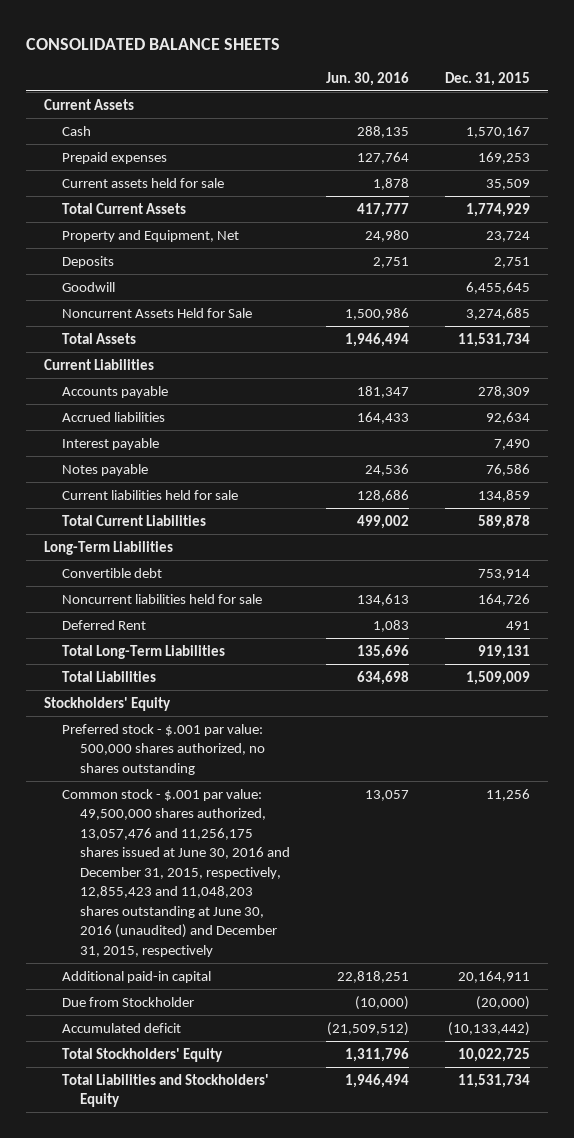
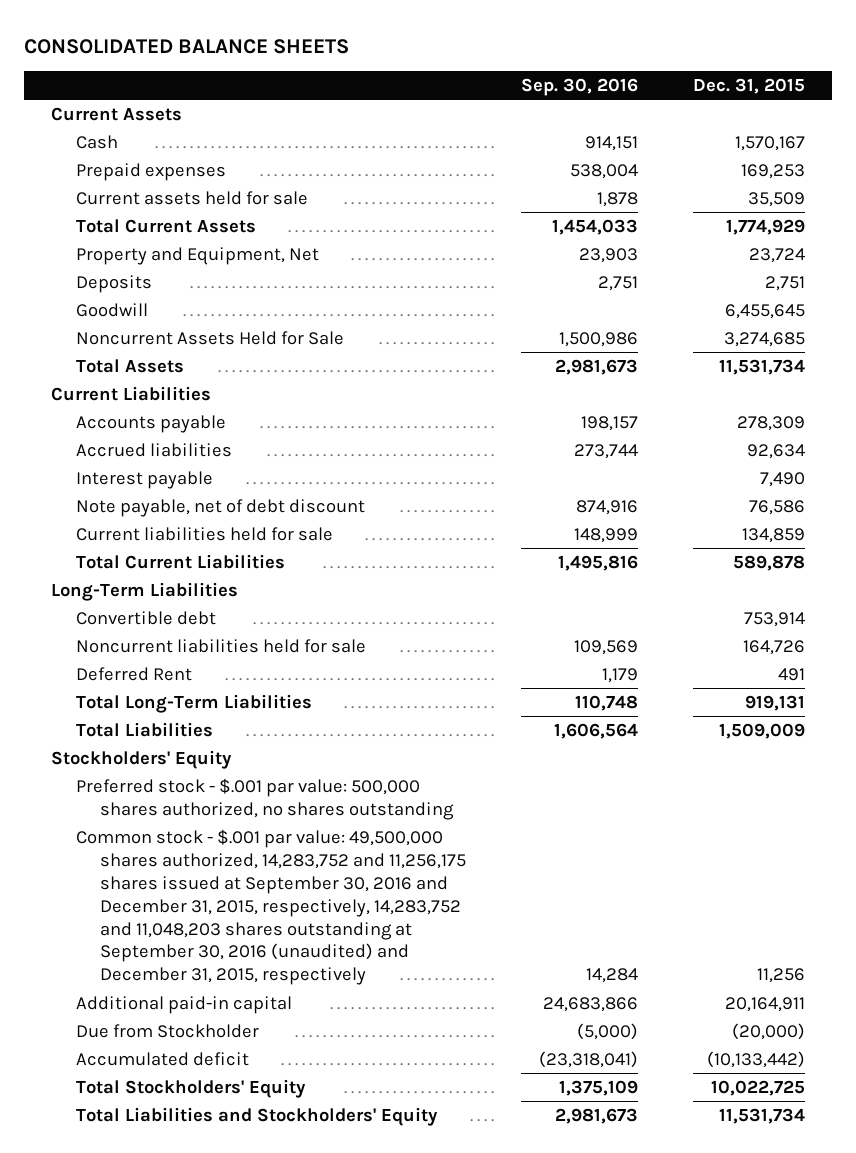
- | Jun. 30, 2016 | Dec. 31, 2015
+ | Sep. 30, 2016 | Dec. 31, 2015
- Notes payable | 24,536 | 76,586
+ Note payable, net of debt discount | 874,916 | 76,586
- Common stock - $.001 par value: 49,500,000 shares authorized, 13,057,476 and 11,256,175 shares issued at June 30, 2016 and December 31, 2015, respectively, 12,855,423 and 11,048,203 shares outstanding at June 30, 2016 (unaudited) and December 31, 2015, respectively | 13,057 | 11,256
+ Common stock - $.001 par value: 49,500,000 shares authorized, 14,283,752 and 11,256,175 shares issued at September 30, 2016 and December 31, 2015, respectively, 14,283,752 and 11,048,203 shares outstanding at September 30, 2016 (unaudited) and December 31, 2015, respectively | 14,284 | 11,256

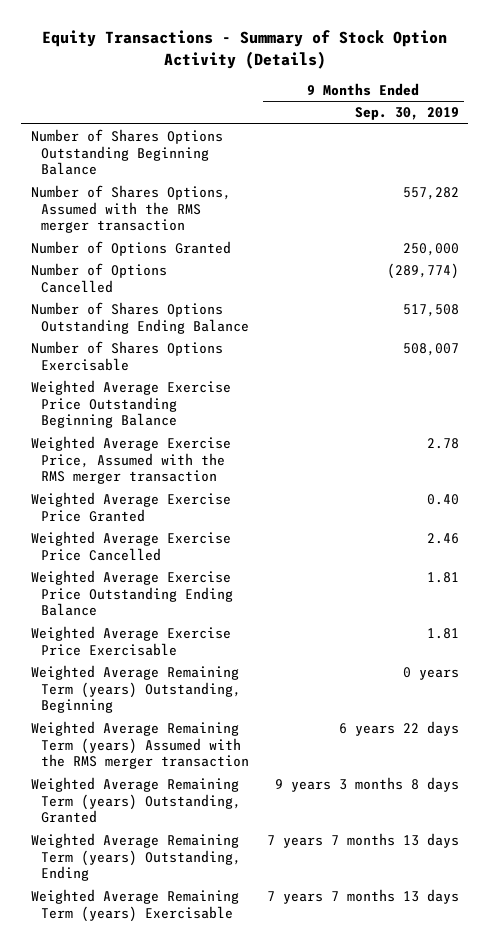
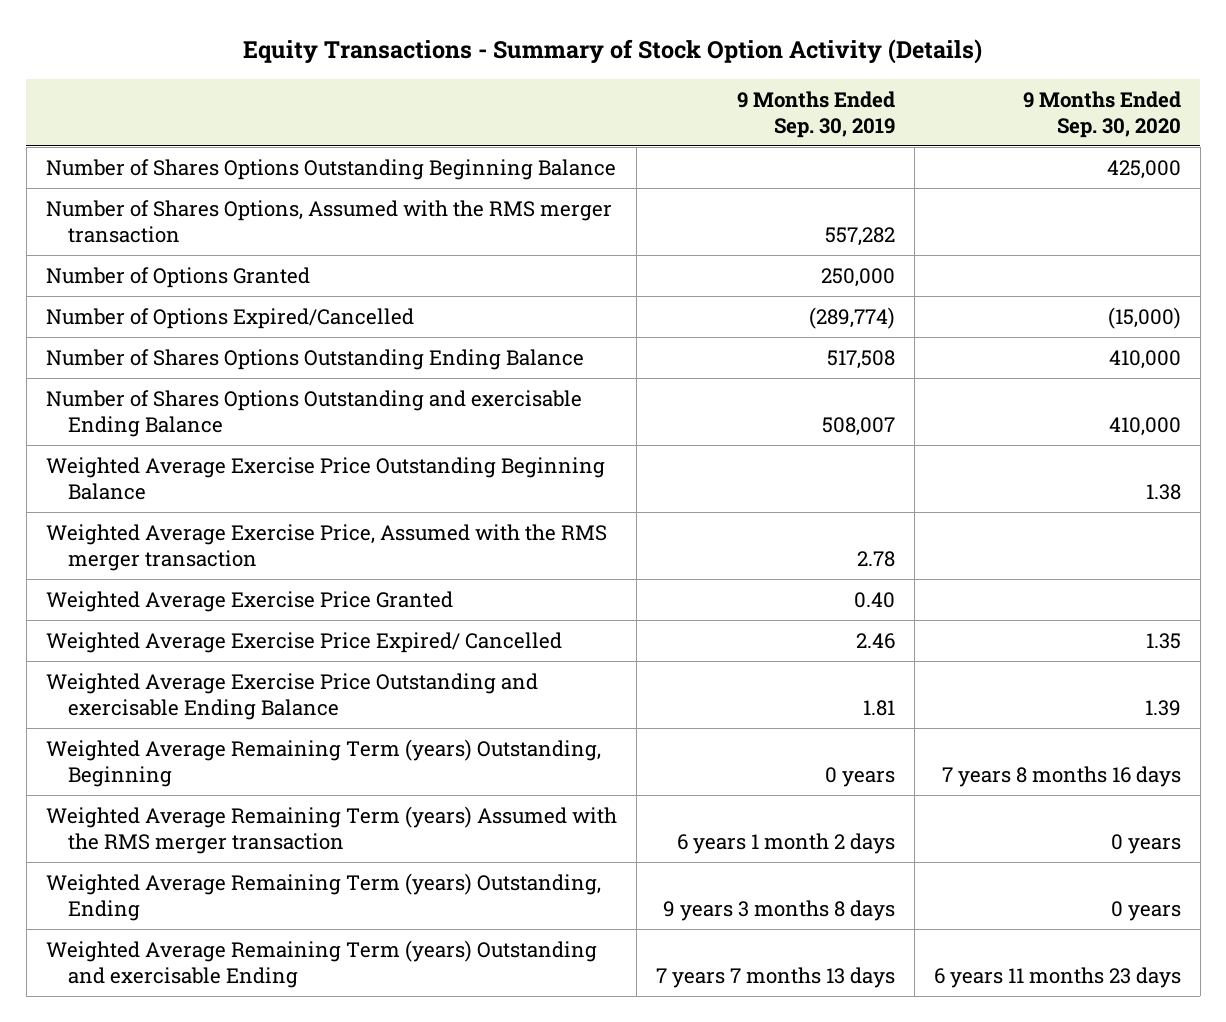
- | 9 Months Ended Sep. 30, 2019
+ | 9 Months Ended Sep. 30, 2019 | 9 Months Ended Sep. 30, 2020
- Number of Options Cancelled | (289,774)
+ Number of Options Expired/Cancelled | (289,774) | (15,000)
- Number of Shares Options Exercisable | 508,007
+ Number of Shares Options Outstanding and exercisable Ending Balance | 508,007 | 410,000
- Weighted Average Exercise Price Cancelled | 2.46
- Weighted Average Exercise Price Outstanding Ending Balance | 1.81
- Weighted Average Exercise Price Exercisable | 1.81
+ Weighted Average Exercise Price Expired/ Cancelled | 2.46 | 1.35
+ Weighted Average Exercise Price Outstanding and exercisable Ending Balance | 1.81 | 1.39
- Weighted Average Remaining Term (years) Assumed with the RMS merger transaction | 6 years 22 days
- Weighted Average Remaining Term (years) Outstanding, Granted | 9 years 3 months 8 days
- Weighted Average Remaining Term (years) Outstanding, Ending | 7 years 7 months 13 days
- Weighted Average Remaining Term (years) Exercisable | 7 years 7 months 13 days
+ Weighted Average Remaining Term (years) Assumed with the RMS merger transaction | 6 years 1 month 2 days | 0 years
+ Weighted Average Remaining Term (years) Outstanding, Ending | 9 years 3 months 8 days | 0 years
+ Weighted Average Remaining Term (years) Outstanding and exercisable Ending | 7 years 7 months 13 days | 6 years 11 months 23 days

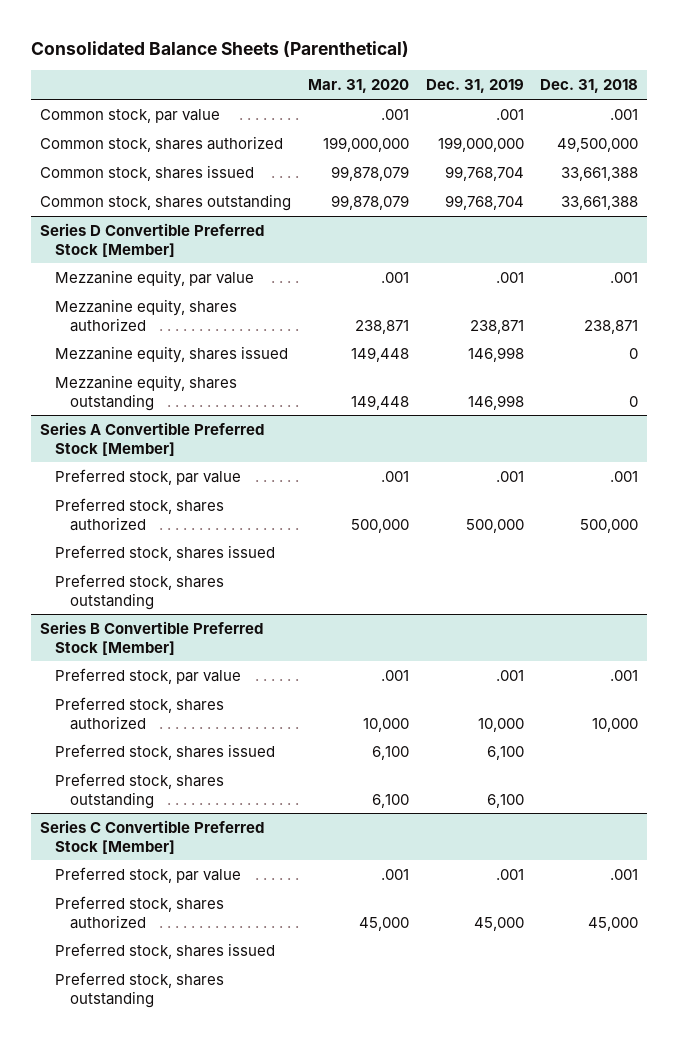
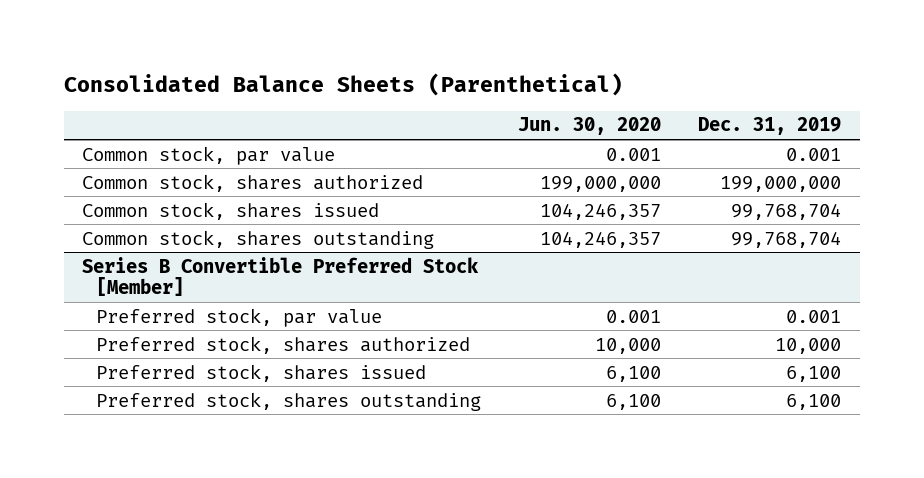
- | Mar. 31, 2020 | Dec. 31, 2019 | Dec. 31, 2018
+ | Jun. 30, 2020 | Dec. 31, 2019
- Common stock, par value | .001 | .001 | .001
+ Common stock, par value | 0.001 | 0.001
- Series D Convertible Preferred Stock [Member]
- Mezzanine equity, par value | .001 | .001 | .001
- Mezzanine equity, shares authorized | 238,871 | 238,871 | 238,871
- Mezzanine equity, shares issued | 149,448 | 146,998 | 0
- Mezzanine equity, shares outstanding | 149,448 | 146,998 | 0
- Series A Convertible Preferred Stock [Member]
- Preferred stock, par value | .001 | .001 | .001
- Preferred stock, shares authorized | 500,000 | 500,000 | 500,000
- Preferred stock, shares issued
- Preferred stock, shares outstanding
@ Series B Convertible Preferred Stock [Member]
- Preferred stock, par value | .001 | .001 | .001
+ Preferred stock, par value | 0.001 | 0.001
- Series C Convertible Preferred Stock [Member]
- Preferred stock, par value | .001 | .001 | .001
- Preferred stock, shares authorized | 45,000 | 45,000 | 45,000
- Preferred stock, shares issued
- Preferred stock, shares outstanding

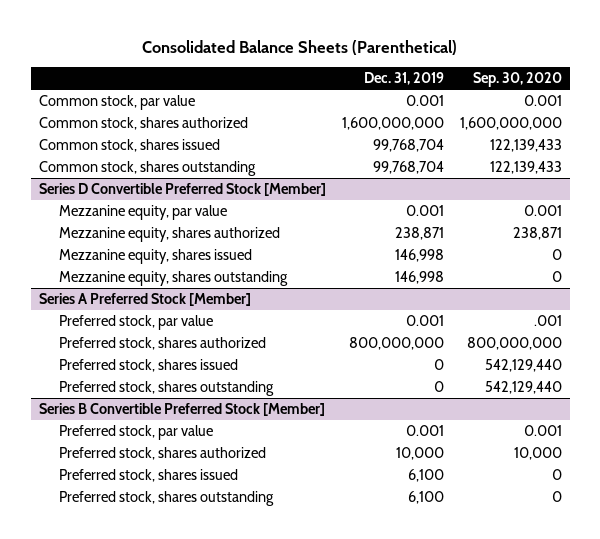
- | Jun. 30, 2020 | Dec. 31, 2019
+ | Dec. 31, 2019 | Sep. 30, 2020
- Common stock, shares authorized | 199,000,000 | 199,000,000
+ Common stock, shares authorized | 1,600,000,000 | 1,600,000,000
+ Series D Convertible Preferred Stock [Member]
+ Mezzanine equity, par value | 0.001 | 0.001
+ Mezzanine equity, shares authorized | 238,871 | 238,871
+ Mezzanine equity, shares issued | 146,998 | 0
+ Mezzanine equity, shares outstanding | 146,998 | 0
+ Series A Preferred Stock [Member]
+ Preferred stock, par value | 0.001 | .001
+ Preferred stock, shares authorized | 800,000,000 | 800,000,000
+ Preferred stock, shares issued | 0 | 542,129,440
+ Preferred stock, shares outstanding | 0 | 542,129,440

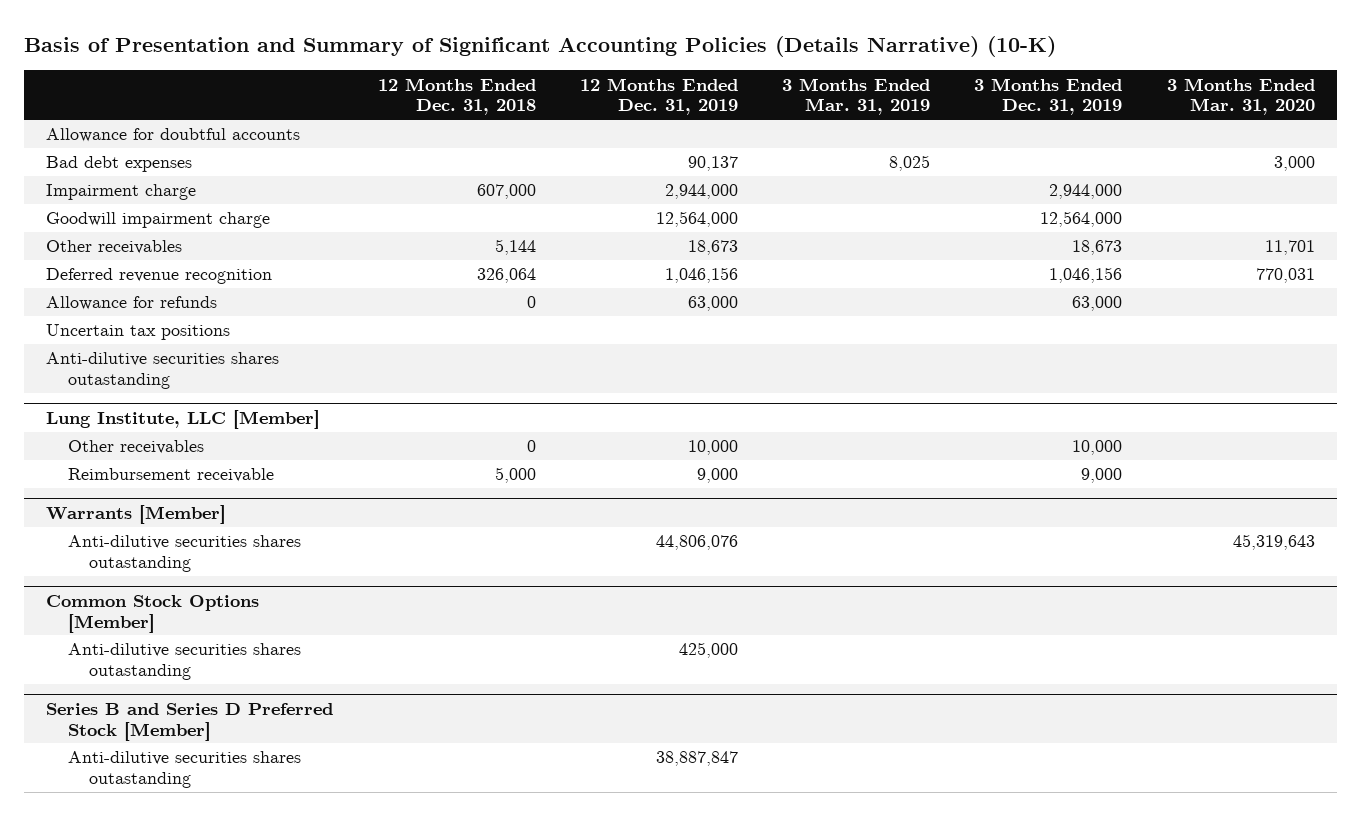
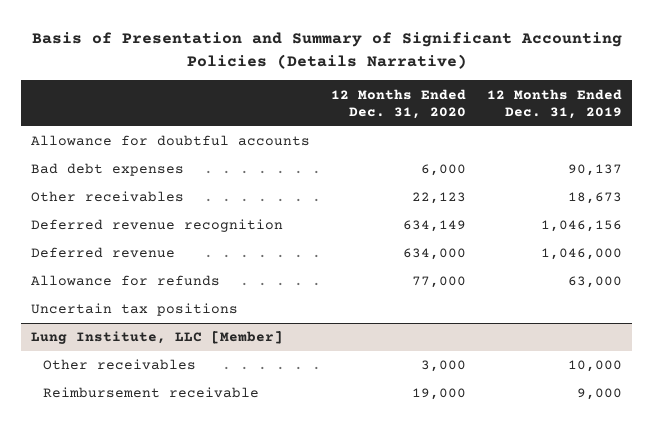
- Basis of Presentation and Summary of Significant Accounting Policies (Details Narrative) (10-K)
+ Basis of Presentation and Summary of Significant Accounting Policies (Details Narrative)
- | 12 Months Ended Dec. 31, 2018 | 12 Months Ended Dec. 31, 2019 | 3 Months Ended Mar. 31, 2019 | 3 Months Ended Dec. 31, 2019 | 3 Months Ended Mar. 31, 2020
+ | 12 Months Ended Dec. 31, 2020 | 12 Months Ended Dec. 31, 2019
- Impairment charge | 607,000 | 2,944,000 | | 2,944,000 |
- Goodwill impairment charge | | 12,564,000 | | 12,564,000 |
+ Deferred revenue | 634,000 | 1,046,000
- Anti-dilutive securities shares outastanding
- Warrants [Member]
- Anti-dilutive securities shares outastanding | | 44,806,076 | | | 45,319,643
- Common Stock Options [Member]
- Anti-dilutive securities shares outastanding | | 425,000 | | |
- Series B and Series D Preferred Stock [Member]
- Anti-dilutive securities shares outastanding | | 38,887,847 | | |

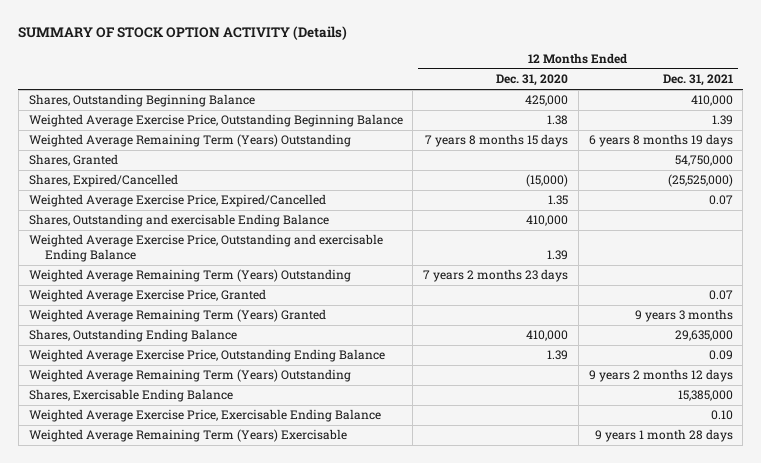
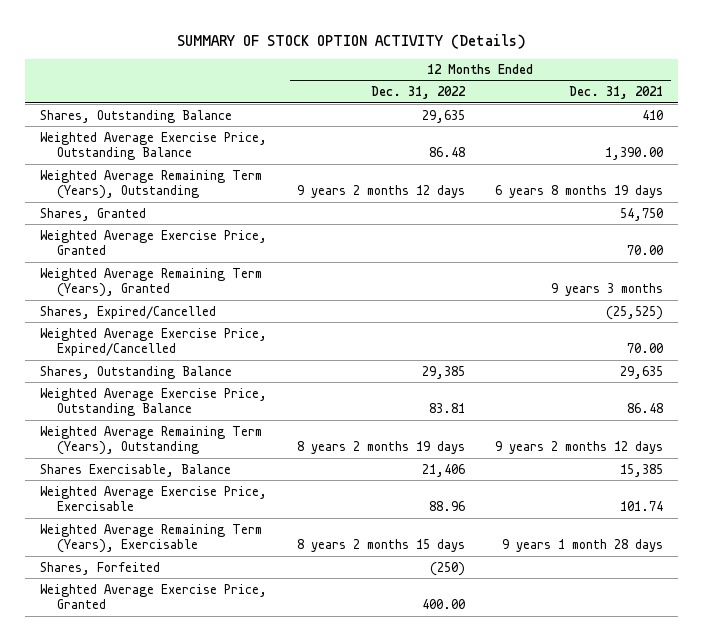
- | 12 Months Ended Dec. 31, 2020 | 12 Months Ended Dec. 31, 2021
+ | 12 Months Ended Dec. 31, 2022 | 12 Months Ended Dec. 31, 2021
- Shares, Outstanding Beginning Balance | 425,000 | 410,000
- Weighted Average Exercise Price, Outstanding Beginning Balance | 1.38 | 1.39
- Weighted Average Remaining Term (Years) Outstanding | 7 years 8 months 15 days | 6 years 8 months 19 days
- Shares, Granted | | 54,750,000
- Shares, Expired/Cancelled | (15,000) | (25,525,000)
- Weighted Average Exercise Price, Expired/Cancelled | 1.35 | 0.07
- Shares, Outstanding and exercisable Ending Balance | 410,000 |
- Weighted Average Exercise Price, Outstanding and exercisable Ending Balance | 1.39 |
- Weighted Average Remaining Term (Years) Outstanding | 7 years 2 months 23 days |
- Weighted Average Exercise Price, Granted | | 0.07
- Weighted Average Remaining Term (Years) Granted | | 9 years 3 months
- Shares, Outstanding Ending Balance | 410,000 | 29,635,000
- Weighted Average Exercise Price, Outstanding Ending Balance | 1.39 | 0.09
- Weighted Average Remaining Term (Years) Outstanding | | 9 years 2 months 12 days
- Shares, Exercisable Ending Balance | | 15,385,000
- Weighted Average Exercise Price, Exercisable Ending Balance | | 0.10
- Weighted Average Remaining Term (Years) Exercisable | | 9 years 1 month 28 days
+ Shares, Outstanding Balance | 29,635 | 410
+ Weighted Average Exercise Price, Outstanding Balance | 86.48 | 1,390.00
+ Weighted Average Remaining Term (Years), Outstanding | 9 years 2 months 12 days | 6 years 8 months 19 days
+ Shares, Granted | | 54,750
+ Weighted Average Exercise Price, Granted | | 70.00
+ Weighted Average Remaining Term (Years), Granted | | 9 years 3 months
+ Shares, Expired/Cancelled | | (25,525)
+ Weighted Average Exercise Price, Expired/Cancelled | | 70.00
+ Shares, Outstanding Balance | 29,385 | 29,635
+ Weighted Average Exercise Price, Outstanding Balance | 83.81 | 86.48
+ Weighted Average Remaining Term (Years), Outstanding | 8 years 2 months 19 days | 9 years 2 months 12 days
+ Shares Exercisable, Balance | 21,406 | 15,385
+ Weighted Average Exercise Price, Exercisable | 88.96 | 101.74
+ Weighted Average Remaining Term (Years), Exercisable | 8 years 2 months 15 days | 9 years 1 month 28 days
+ Shares, Forfeited | (250) |
+ Weighted Average Exercise Price, Granted | 400.00 |

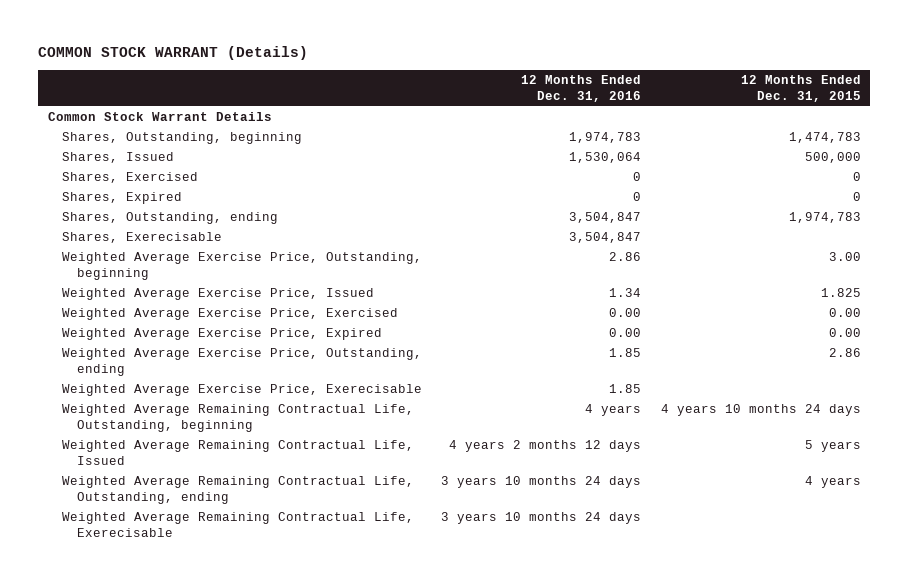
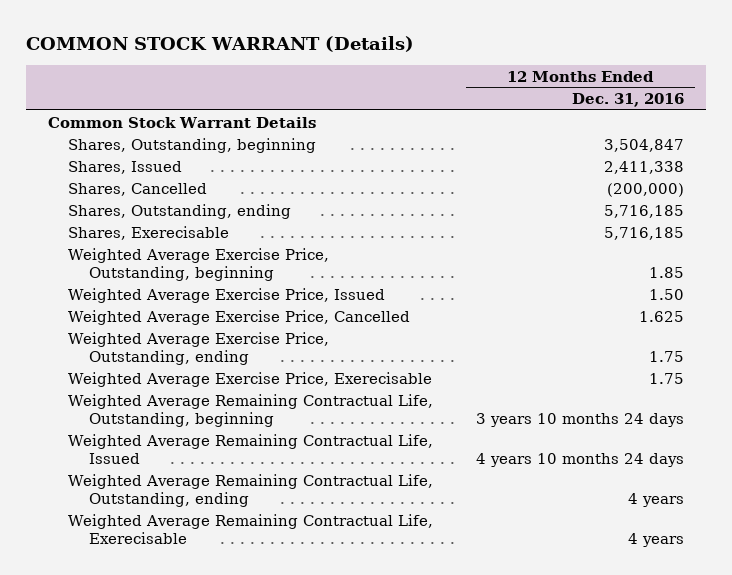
- | 12 Months Ended Dec. 31, 2016 | 12 Months Ended Dec. 31, 2015
+ | 12 Months Ended Dec. 31, 2016
- Shares, Outstanding, beginning | 1,974,783 | 1,474,783
- Shares, Issued | 1,530,064 | 500,000
- Shares, Exercised | 0 | 0
- Shares, Expired | 0 | 0
- Shares, Outstanding, ending | 3,504,847 | 1,974,783
- Shares, Exerecisable | 3,504,847 |
- Weighted Average Exercise Price, Outstanding, beginning | 2.86 | 3.00
- Weighted Average Exercise Price, Issued | 1.34 | 1.825
- Weighted Average Exercise Price, Exercised | 0.00 | 0.00
- Weighted Average Exercise Price, Expired | 0.00 | 0.00
- Weighted Average Exercise Price, Outstanding, ending | 1.85 | 2.86
- Weighted Average Exercise Price, Exerecisable | 1.85 |
- Weighted Average Remaining Contractual Life, Outstanding, beginning | 4 years | 4 years 10 months 24 days
- Weighted Average Remaining Contractual Life, Issued | 4 years 2 months 12 days | 5 years
- Weighted Average Remaining Contractual Life, Outstanding, ending | 3 years 10 months 24 days | 4 years
- Weighted Average Remaining Contractual Life, Exerecisable | 3 years 10 months 24 days |
+ Shares, Outstanding, beginning | 3,504,847
+ Shares, Issued | 2,411,338
+ Shares, Cancelled | (200,000)
+ Shares, Outstanding, ending | 5,716,185
+ Shares, Exerecisable | 5,716,185
+ Weighted Average Exercise Price, Outstanding, beginning | 1.85
+ Weighted Average Exercise Price, Issued | 1.50
+ Weighted Average Exercise Price, Cancelled | 1.625
+ Weighted Average Exercise Price, Outstanding, ending | 1.75
+ Weighted Average Exercise Price, Exerecisable | 1.75
+ Weighted Average Remaining Contractual Life, Outstanding, beginning | 3 years 10 months 24 days
+ Weighted Average Remaining Contractual Life, Issued | 4 years 10 months 24 days
+ Weighted Average Remaining Contractual Life, Outstanding, ending | 4 years
+ Weighted Average Remaining Contractual Life, Exerecisable | 4 years

